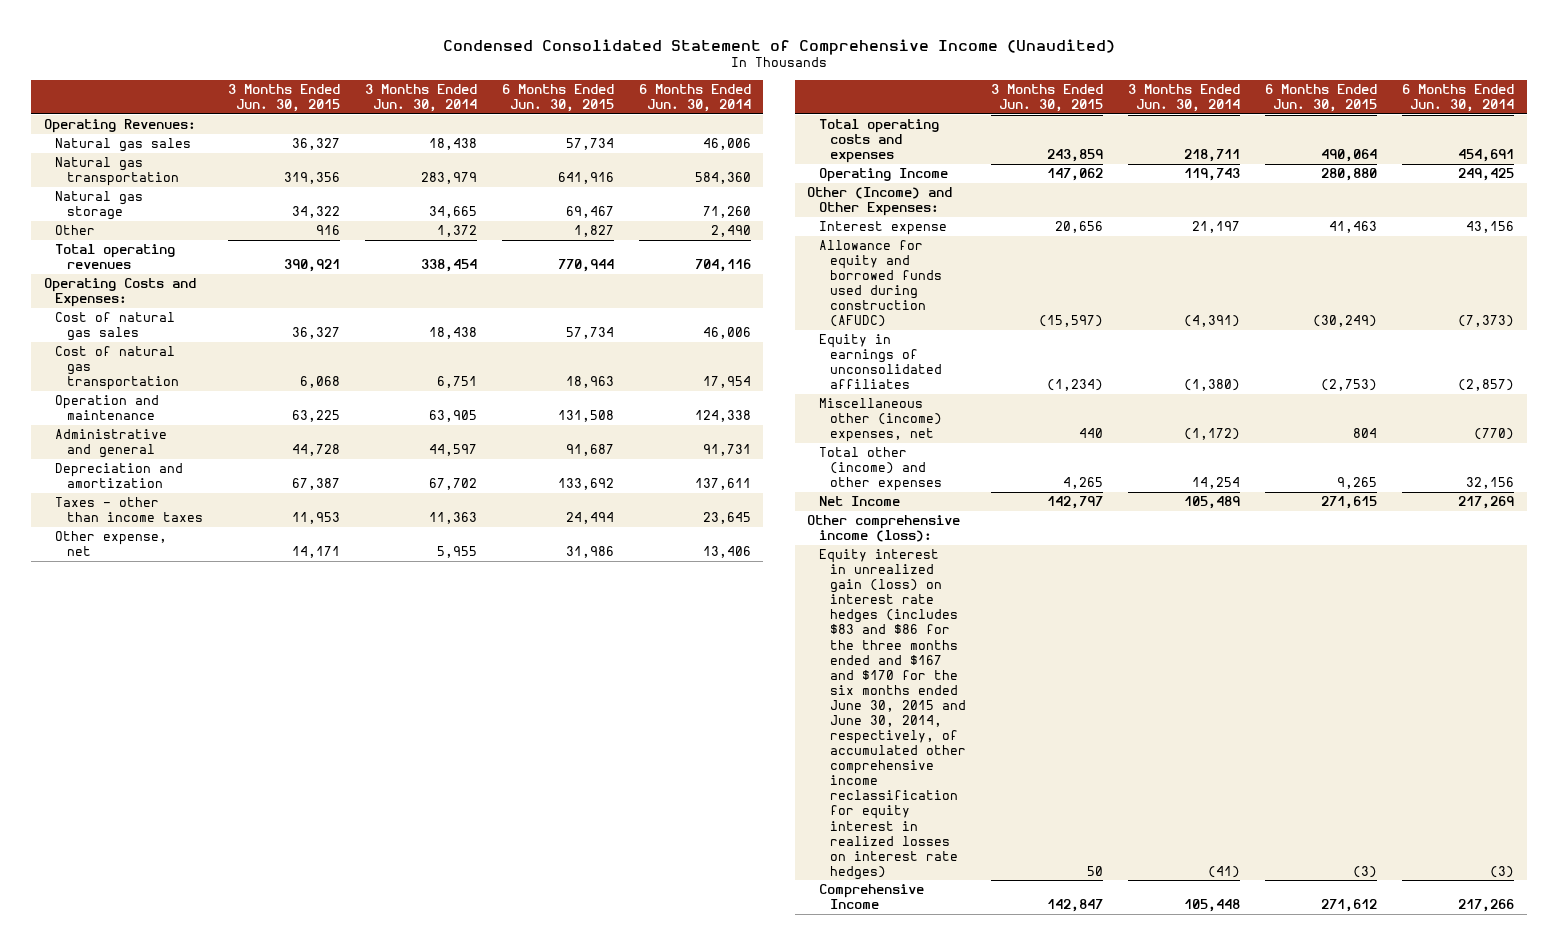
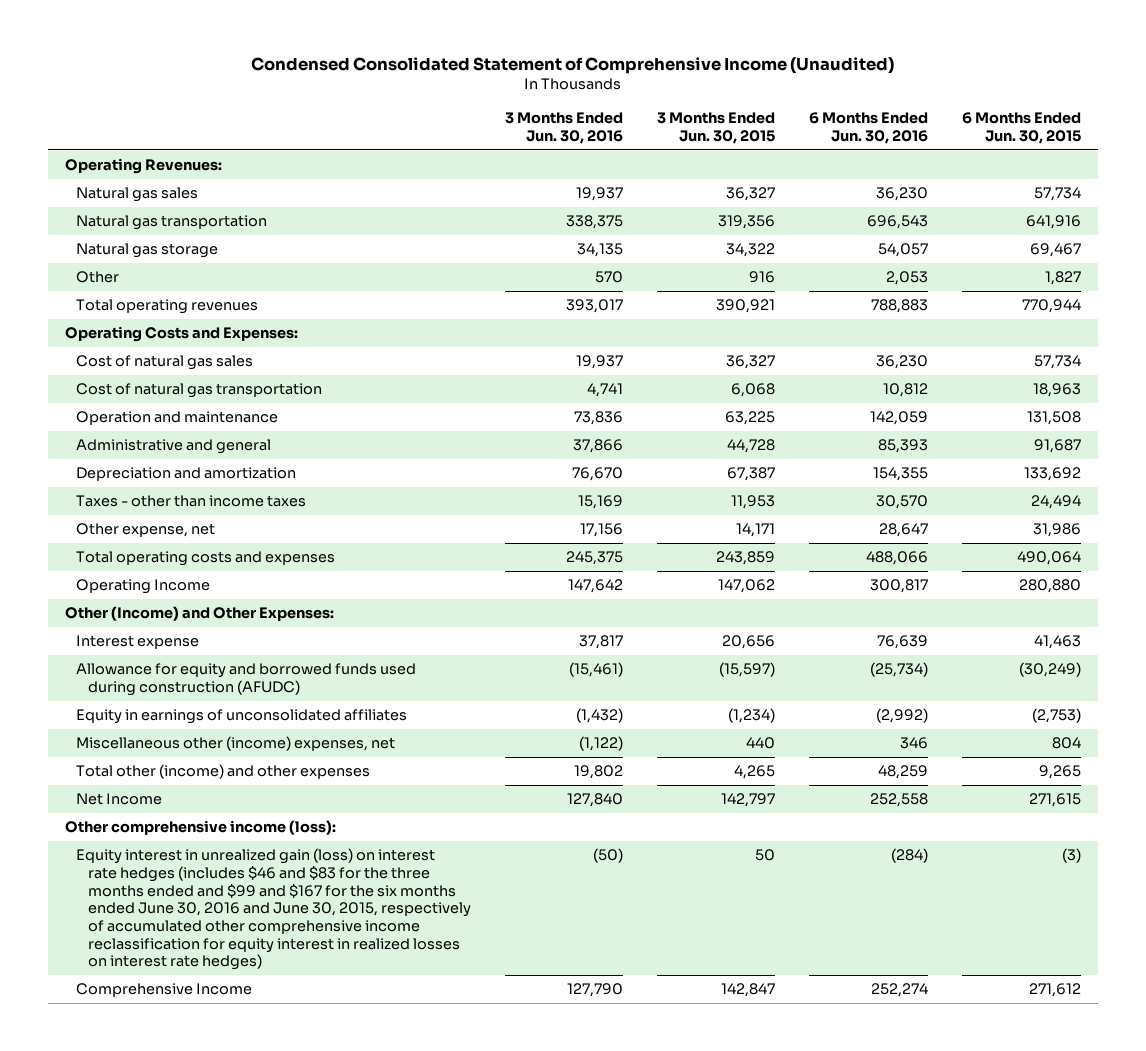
- | 3 Months Ended Jun. 30, 2015 | 3 Months Ended Jun. 30, 2014 | 6 Months Ended Jun. 30, 2015 | 6 Months Ended Jun. 30, 2014
+ | 3 Months Ended Jun. 30, 2016 | 3 Months Ended Jun. 30, 2015 | 6 Months Ended Jun. 30, 2016 | 6 Months Ended Jun. 30, 2015
- Equity interest in unrealized gain (loss) on interest rate hedges (includes $83 and $86 for the three months ended and $167 and $170 for the six months ended June 30, 2015 and June 30, 2014, respectively, of accumulated other comprehensive income reclassification for equity interest in realized losses on interest rate hedges) | 50 | (41) | (3) | (3)
+ Equity interest in unrealized gain (loss) on interest rate hedges (includes $46 and $83 for the three months ended and $99 and $167 for the six months ended June 30, 2016 and June 30, 2015, respectively of accumulated other comprehensive income reclassification for equity interest in realized losses on interest rate hedges) | (50) | 50 | (284) | (3)

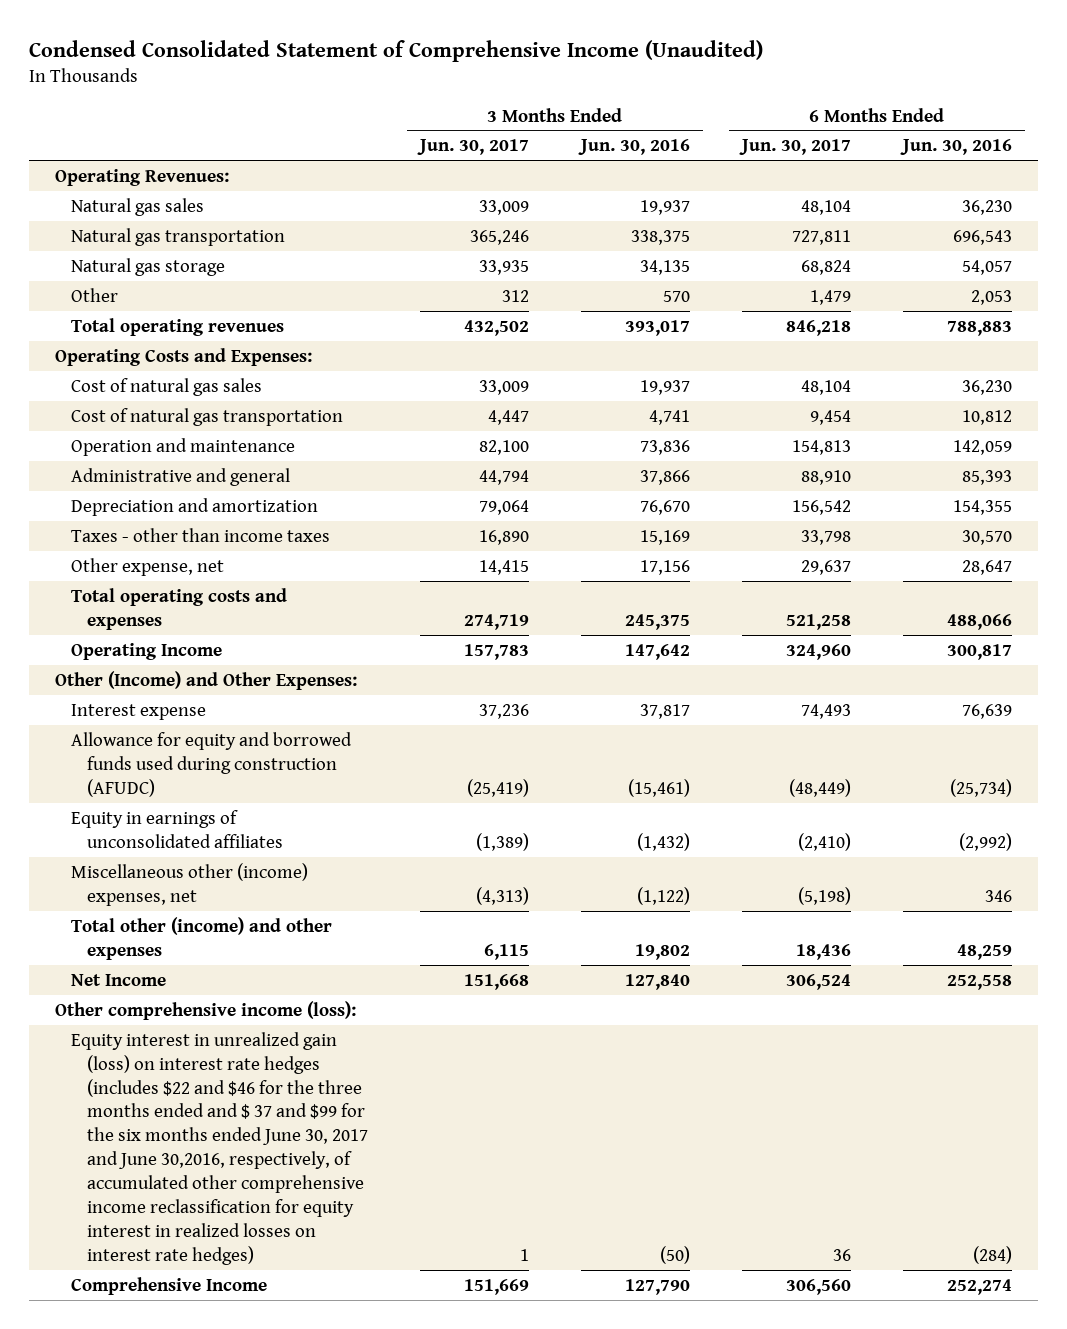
- | 3 Months Ended Jun. 30, 2016 | 3 Months Ended Jun. 30, 2015 | 6 Months Ended Jun. 30, 2016 | 6 Months Ended Jun. 30, 2015
+ | 3 Months Ended Jun. 30, 2017 | 3 Months Ended Jun. 30, 2016 | 6 Months Ended Jun. 30, 2017 | 6 Months Ended Jun. 30, 2016
- Equity interest in unrealized gain (loss) on interest rate hedges (includes $46 and $83 for the three months ended and $99 and $167 for the six months ended June 30, 2016 and June 30, 2015, respectively of accumulated other comprehensive income reclassification for equity interest in realized losses on interest rate hedges) | (50) | 50 | (284) | (3)
+ Equity interest in unrealized gain (loss) on interest rate hedges (includes $22 and $46 for the three months ended and $ 37 and $99 for the six months ended June 30, 2017 and June 30,2016, respectively, of accumulated other comprehensive income reclassification for equity interest in realized losses on interest rate hedges) | 1 | (50) | 36 | (284)

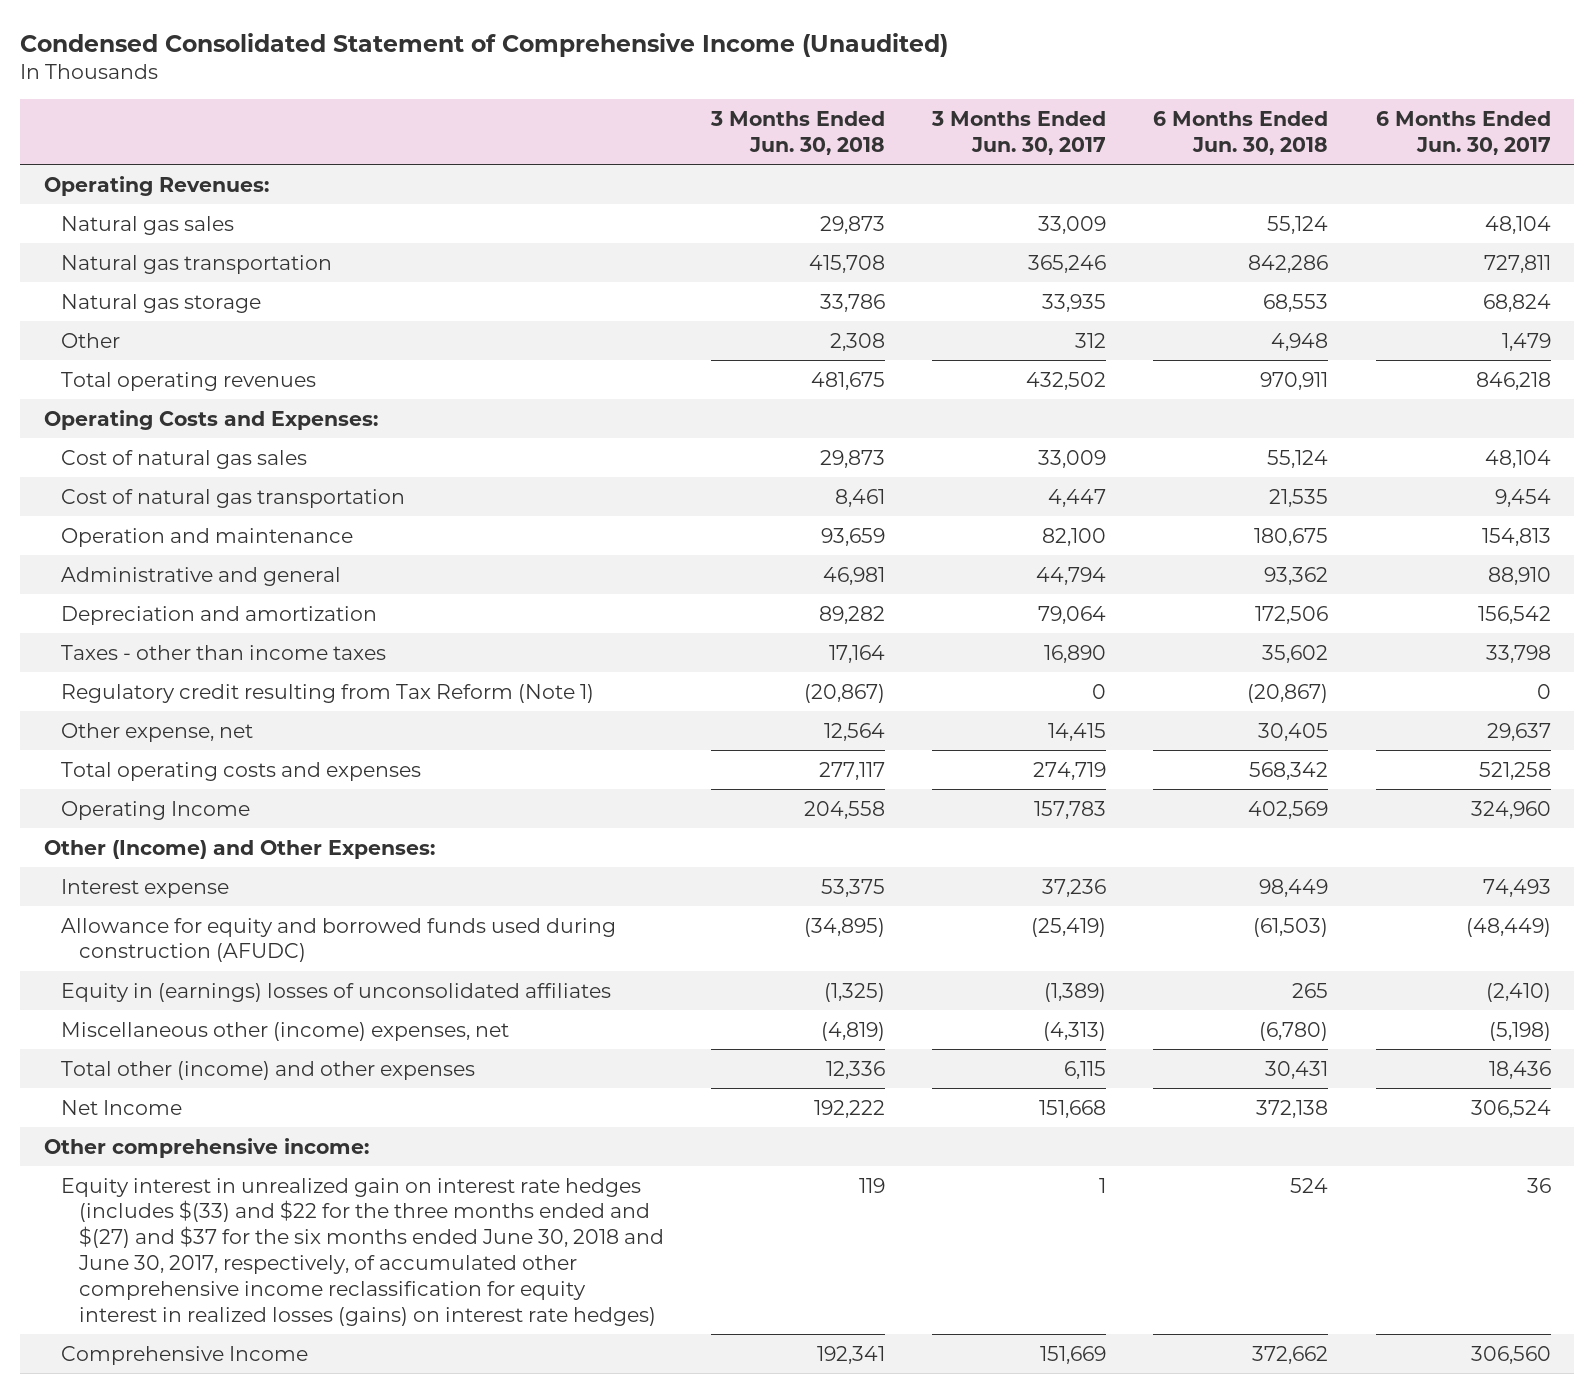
- | 3 Months Ended Jun. 30, 2017 | 3 Months Ended Jun. 30, 2016 | 6 Months Ended Jun. 30, 2017 | 6 Months Ended Jun. 30, 2016
+ | 3 Months Ended Jun. 30, 2018 | 3 Months Ended Jun. 30, 2017 | 6 Months Ended Jun. 30, 2018 | 6 Months Ended Jun. 30, 2017
+ Regulatory credit resulting from Tax Reform (Note 1) | (20,867) | 0 | (20,867) | 0
- Equity in earnings of unconsolidated affiliates | (1,389) | (1,432) | (2,410) | (2,992)
+ Equity in (earnings) losses of unconsolidated affiliates | (1,325) | (1,389) | 265 | (2,410)
- Other comprehensive income (loss):
- Equity interest in unrealized gain (loss) on interest rate hedges (includes $22 and $46 for the three months ended and $ 37 and $99 for the six months ended June 30, 2017 and June 30,2016, respectively, of accumulated other comprehensive income reclassification for equity interest in realized losses on interest rate hedges) | 1 | (50) | 36 | (284)
+ Other comprehensive income:
+ Equity interest in unrealized gain on interest rate hedges (includes $(33) and $22 for the three months ended and $(27) and $37 for the six months ended June 30, 2018 and June 30, 2017, respectively, of accumulated other comprehensive income reclassification for equity interest in realized losses (gains) on interest rate hedges) | 119 | 1 | 524 | 36

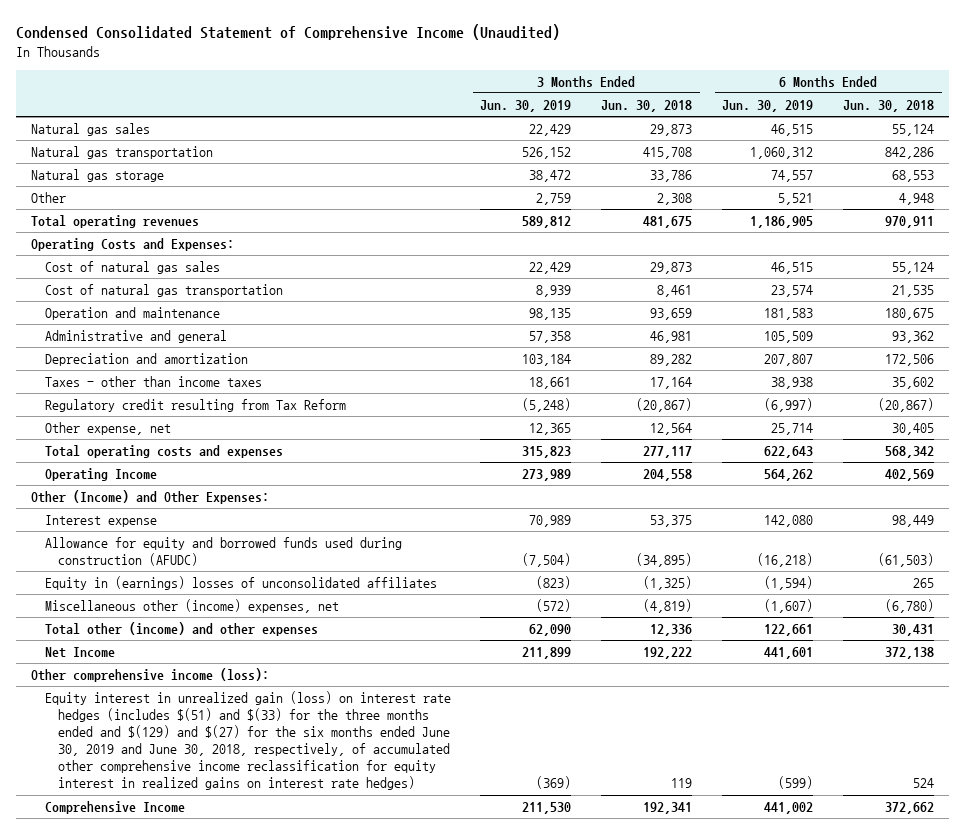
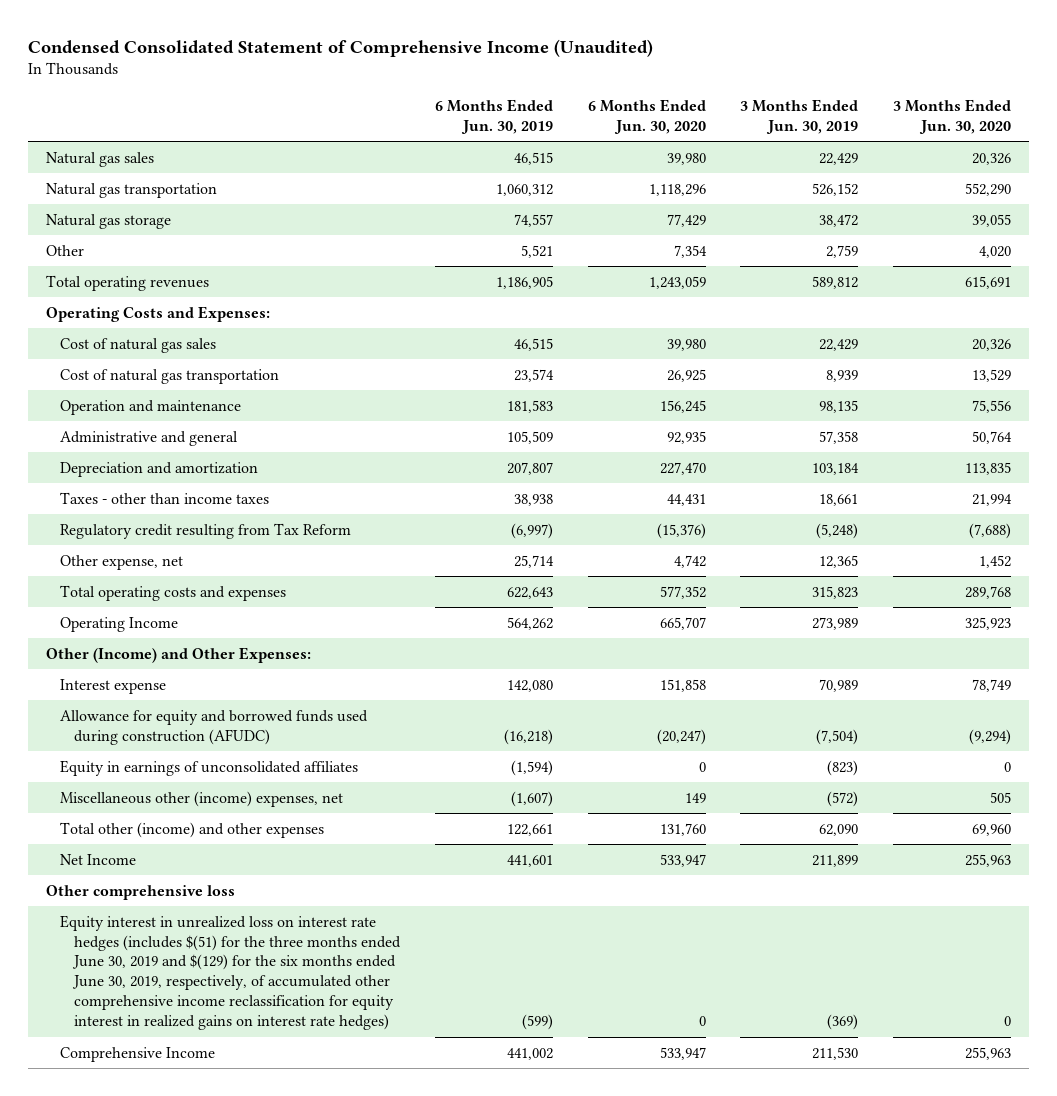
- | 3 Months Ended Jun. 30, 2019 | 3 Months Ended Jun. 30, 2018 | 6 Months Ended Jun. 30, 2019 | 6 Months Ended Jun. 30, 2018
+ | 6 Months Ended Jun. 30, 2019 | 6 Months Ended Jun. 30, 2020 | 3 Months Ended Jun. 30, 2019 | 3 Months Ended Jun. 30, 2020
- Equity in (earnings) losses of unconsolidated affiliates | (823) | (1,325) | (1,594) | 265
+ Equity in earnings of unconsolidated affiliates | (1,594) | 0 | (823) | 0
- Other comprehensive income (loss):
- Equity interest in unrealized gain (loss) on interest rate hedges (includes $(51) and $(33) for the three months ended and $(129) and $(27) for the six months ended June 30, 2019 and June 30, 2018, respectively, of accumulated other comprehensive income reclassification for equity interest in realized gains on interest rate hedges) | (369) | 119 | (599) | 524
+ Other comprehensive loss
+ Equity interest in unrealized loss on interest rate hedges (includes $(51) for the three months ended June 30, 2019 and $(129) for the six months ended June 30, 2019, respectively, of accumulated other comprehensive income reclassification for equity interest in realized gains on interest rate hedges) | (599) | 0 | (369) | 0

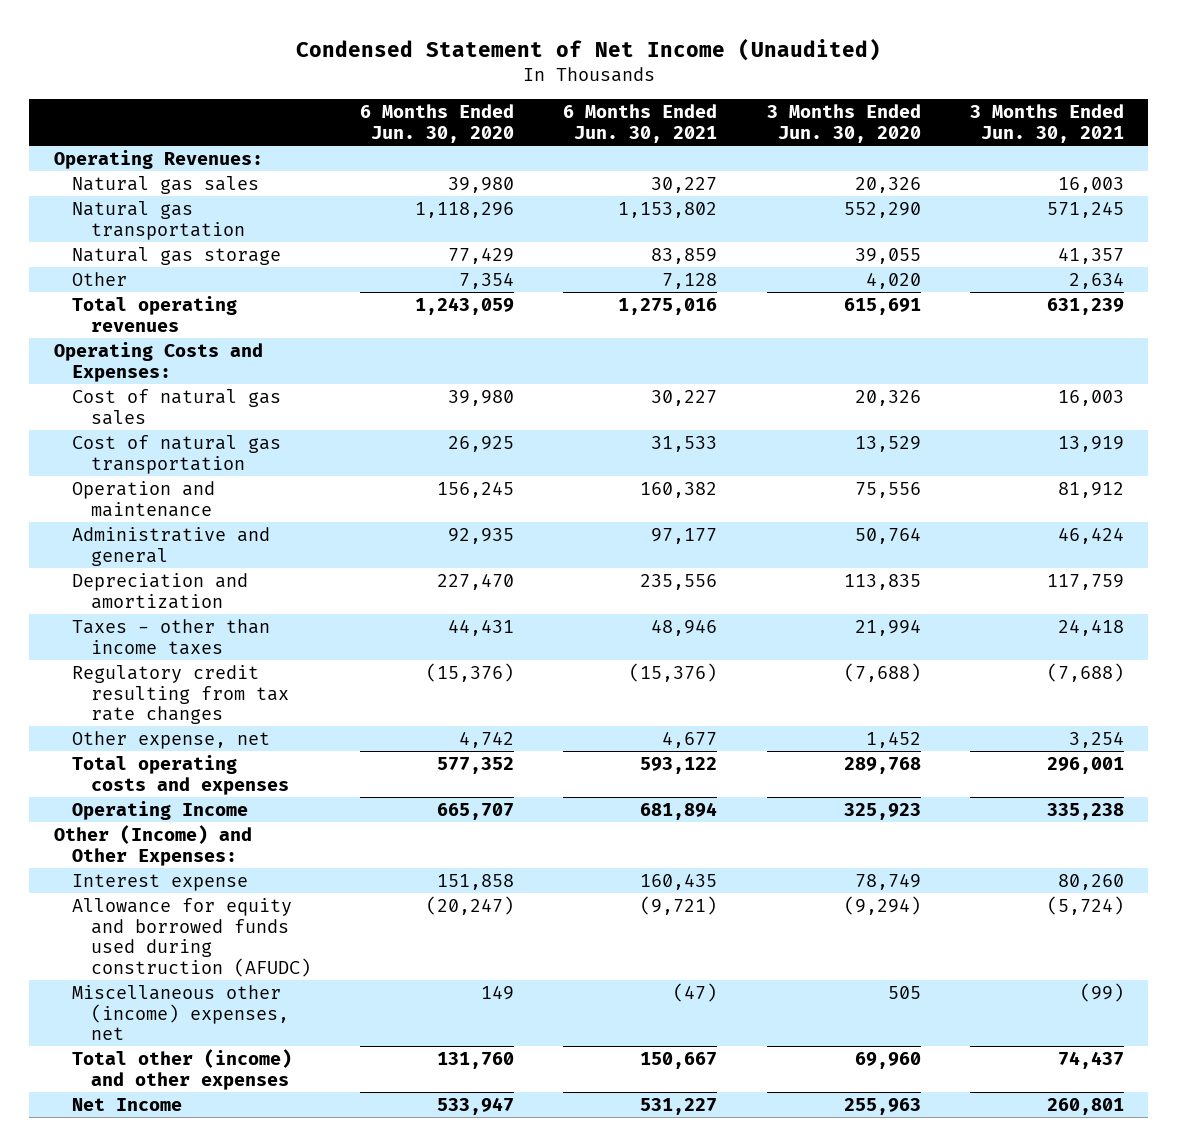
- Condensed Consolidated Statement of Comprehensive Income (Unaudited)
+ Condensed Statement of Net Income (Unaudited)
- | 6 Months Ended Jun. 30, 2019 | 6 Months Ended Jun. 30, 2020 | 3 Months Ended Jun. 30, 2019 | 3 Months Ended Jun. 30, 2020
+ | 6 Months Ended Jun. 30, 2020 | 6 Months Ended Jun. 30, 2021 | 3 Months Ended Jun. 30, 2020 | 3 Months Ended Jun. 30, 2021
+ Operating Revenues:
- Regulatory credit resulting from Tax Reform | (6,997) | (15,376) | (5,248) | (7,688)
+ Regulatory credit resulting from tax rate changes | (15,376) | (15,376) | (7,688) | (7,688)
- Equity in earnings of unconsolidated affiliates | (1,594) | 0 | (823) | 0
- Other comprehensive loss
- Equity interest in unrealized loss on interest rate hedges (includes $(51) for the three months ended June 30, 2019 and $(129) for the six months ended June 30, 2019, respectively, of accumulated other comprehensive income reclassification for equity interest in realized gains on interest rate hedges) | (599) | 0 | (369) | 0
- Comprehensive Income | 441,002 | 533,947 | 211,530 | 255,963

